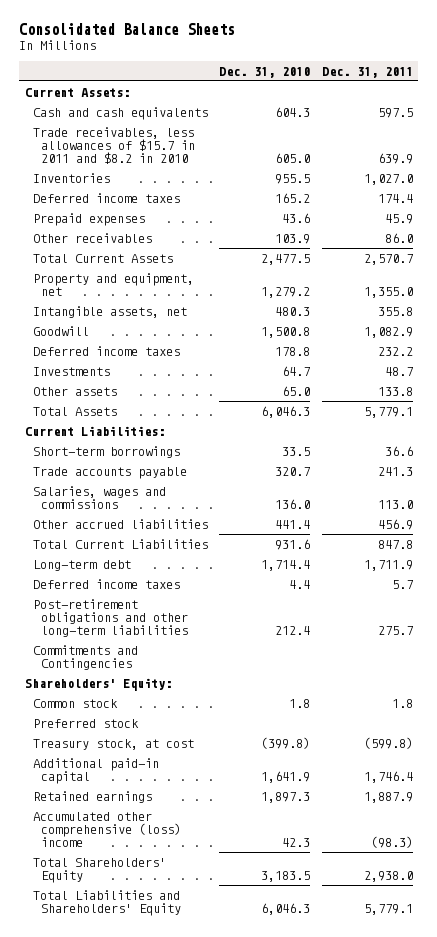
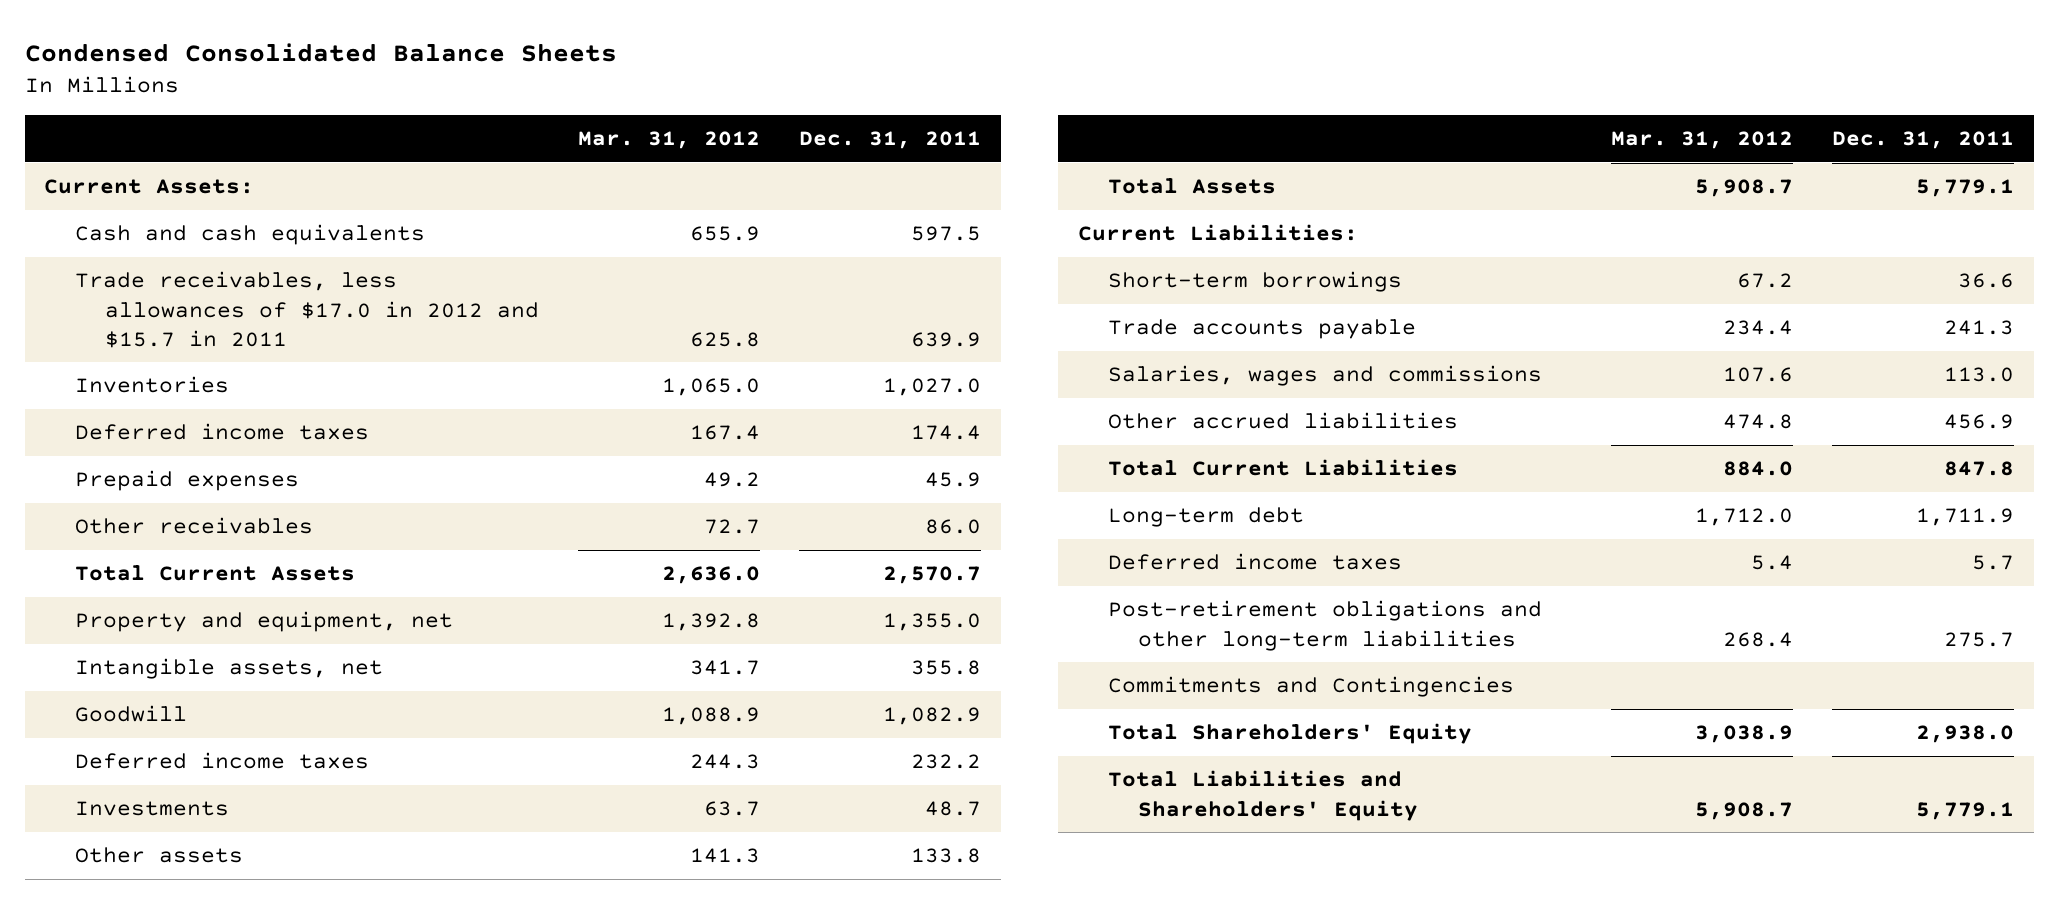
- Consolidated Balance Sheets
+ Condensed Consolidated Balance Sheets
- | Dec. 31, 2010 | Dec. 31, 2011
+ | Mar. 31, 2012 | Dec. 31, 2011
- Trade receivables, less allowances of $15.7 in 2011 and $8.2 in 2010 | 605.0 | 639.9
+ Trade receivables, less allowances of $17.0 in 2012 and $15.7 in 2011 | 625.8 | 639.9
- Shareholders' Equity:
- Common stock | 1.8 | 1.8
- Preferred stock
- Treasury stock, at cost | (399.8) | (599.8)
- Additional paid-in capital | 1,641.9 | 1,746.4
- Retained earnings | 1,897.3 | 1,887.9
- Accumulated other comprehensive (loss) income | 42.3 | (98.3)

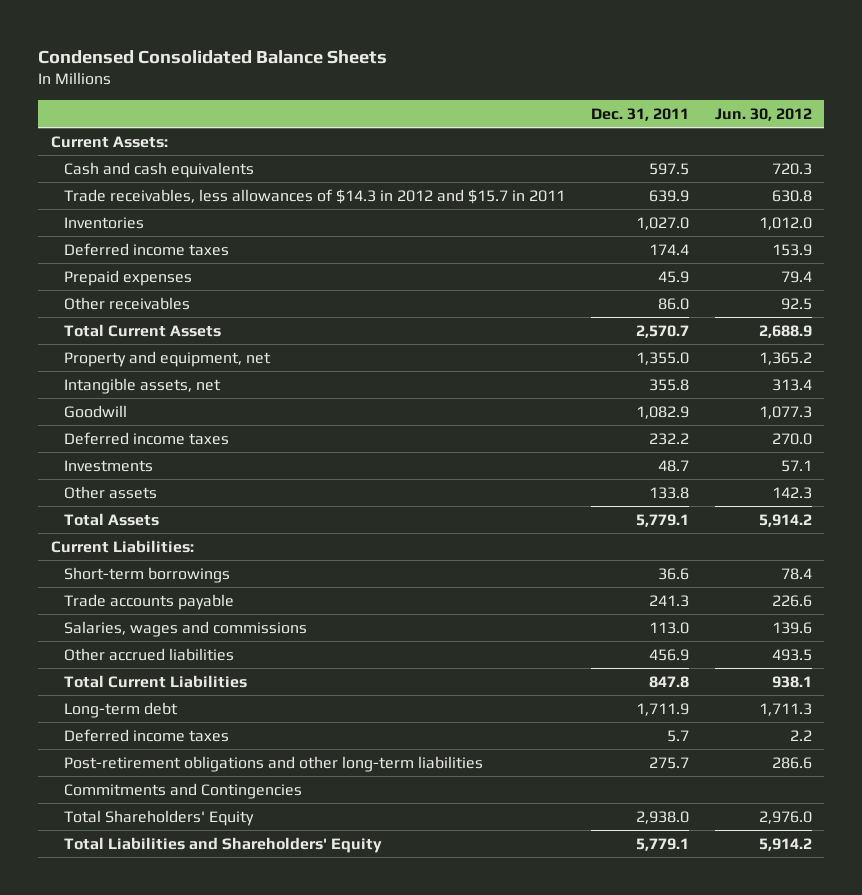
- | Mar. 31, 2012 | Dec. 31, 2011
+ | Dec. 31, 2011 | Jun. 30, 2012
- Trade receivables, less allowances of $17.0 in 2012 and $15.7 in 2011 | 625.8 | 639.9
+ Trade receivables, less allowances of $14.3 in 2012 and $15.7 in 2011 | 639.9 | 630.8

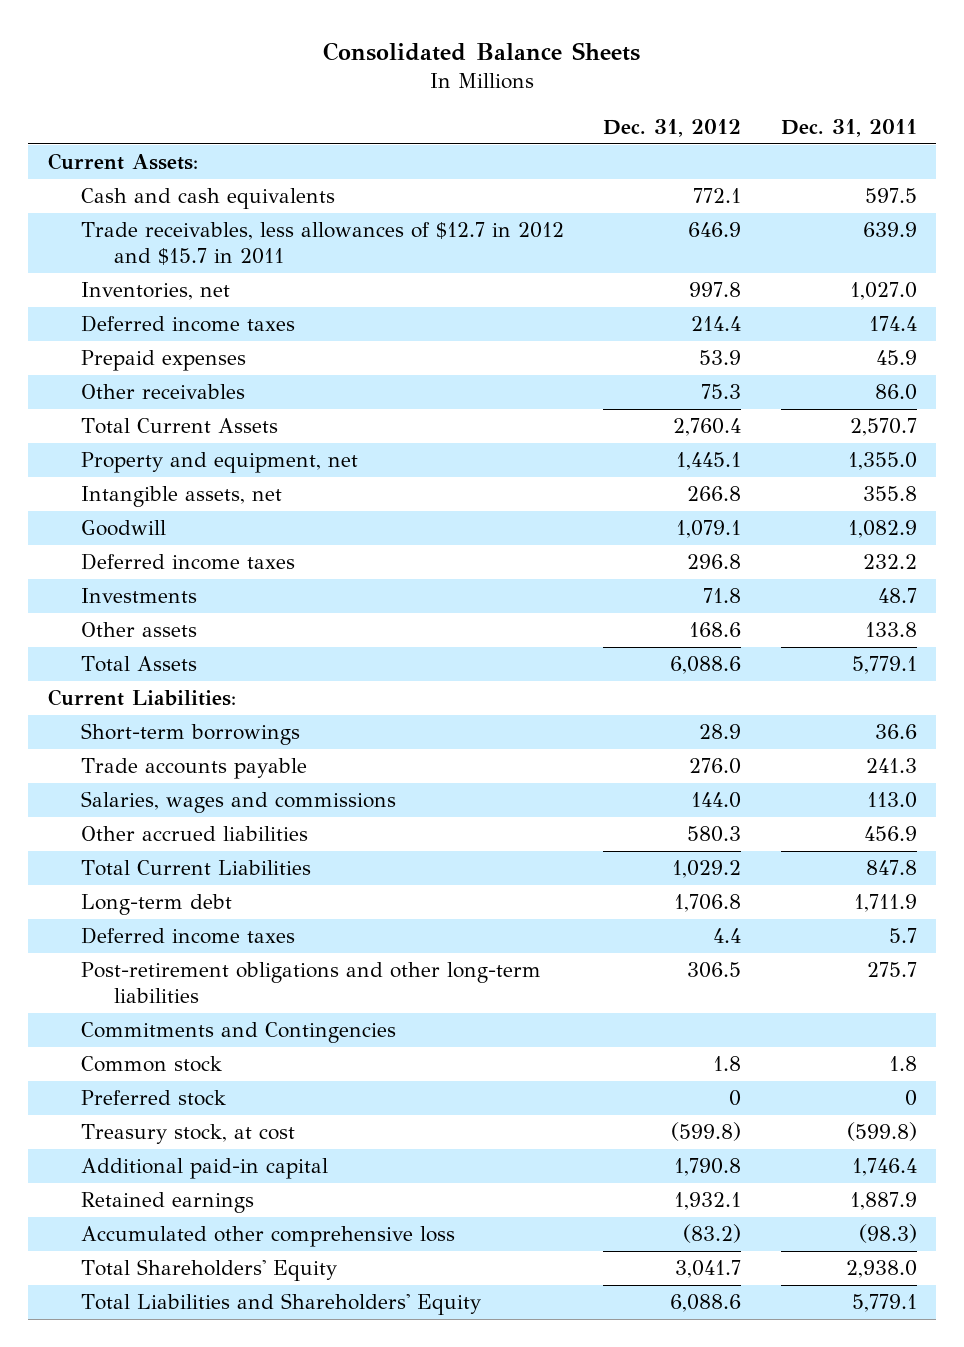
- Condensed Consolidated Balance Sheets
+ Consolidated Balance Sheets
- | Dec. 31, 2011 | Jun. 30, 2012
+ | Dec. 31, 2012 | Dec. 31, 2011
- Trade receivables, less allowances of $14.3 in 2012 and $15.7 in 2011 | 639.9 | 630.8
- Inventories | 1,027.0 | 1,012.0
+ Trade receivables, less allowances of $12.7 in 2012 and $15.7 in 2011 | 646.9 | 639.9
+ Inventories, net | 997.8 | 1,027.0
+ Common stock | 1.8 | 1.8
+ Preferred stock | 0 | 0
+ Treasury stock, at cost | (599.8) | (599.8)
+ Additional paid-in capital | 1,790.8 | 1,746.4
+ Retained earnings | 1,932.1 | 1,887.9
+ Accumulated other comprehensive loss | (83.2) | (98.3)

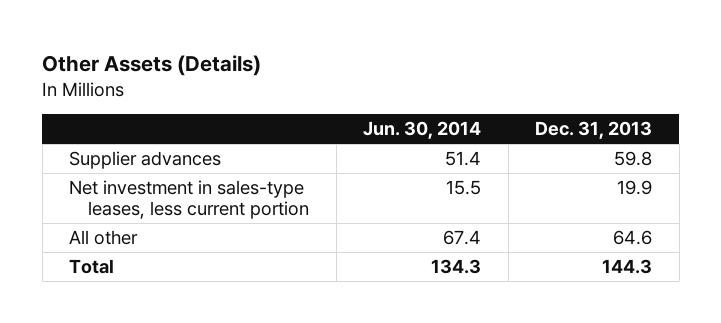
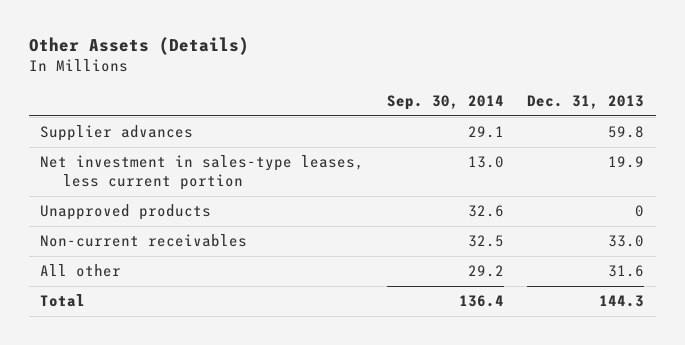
- | Jun. 30, 2014 | Dec. 31, 2013
+ | Sep. 30, 2014 | Dec. 31, 2013
- All other | 67.4 | 64.6
+ Unapproved products | 32.6 | 0
+ Non-current receivables | 32.5 | 33.0
+ All other | 29.2 | 31.6

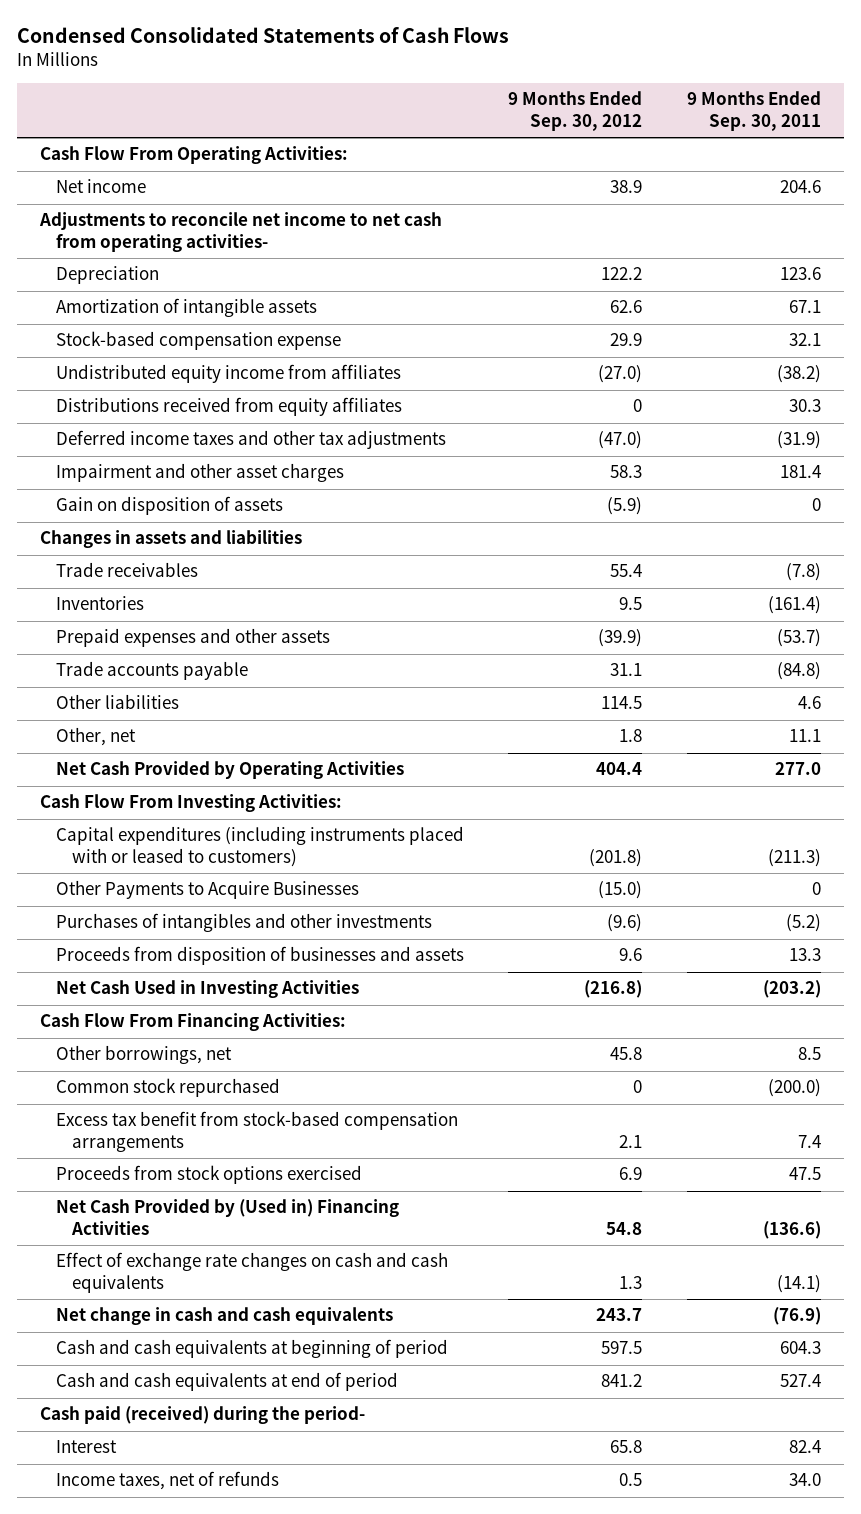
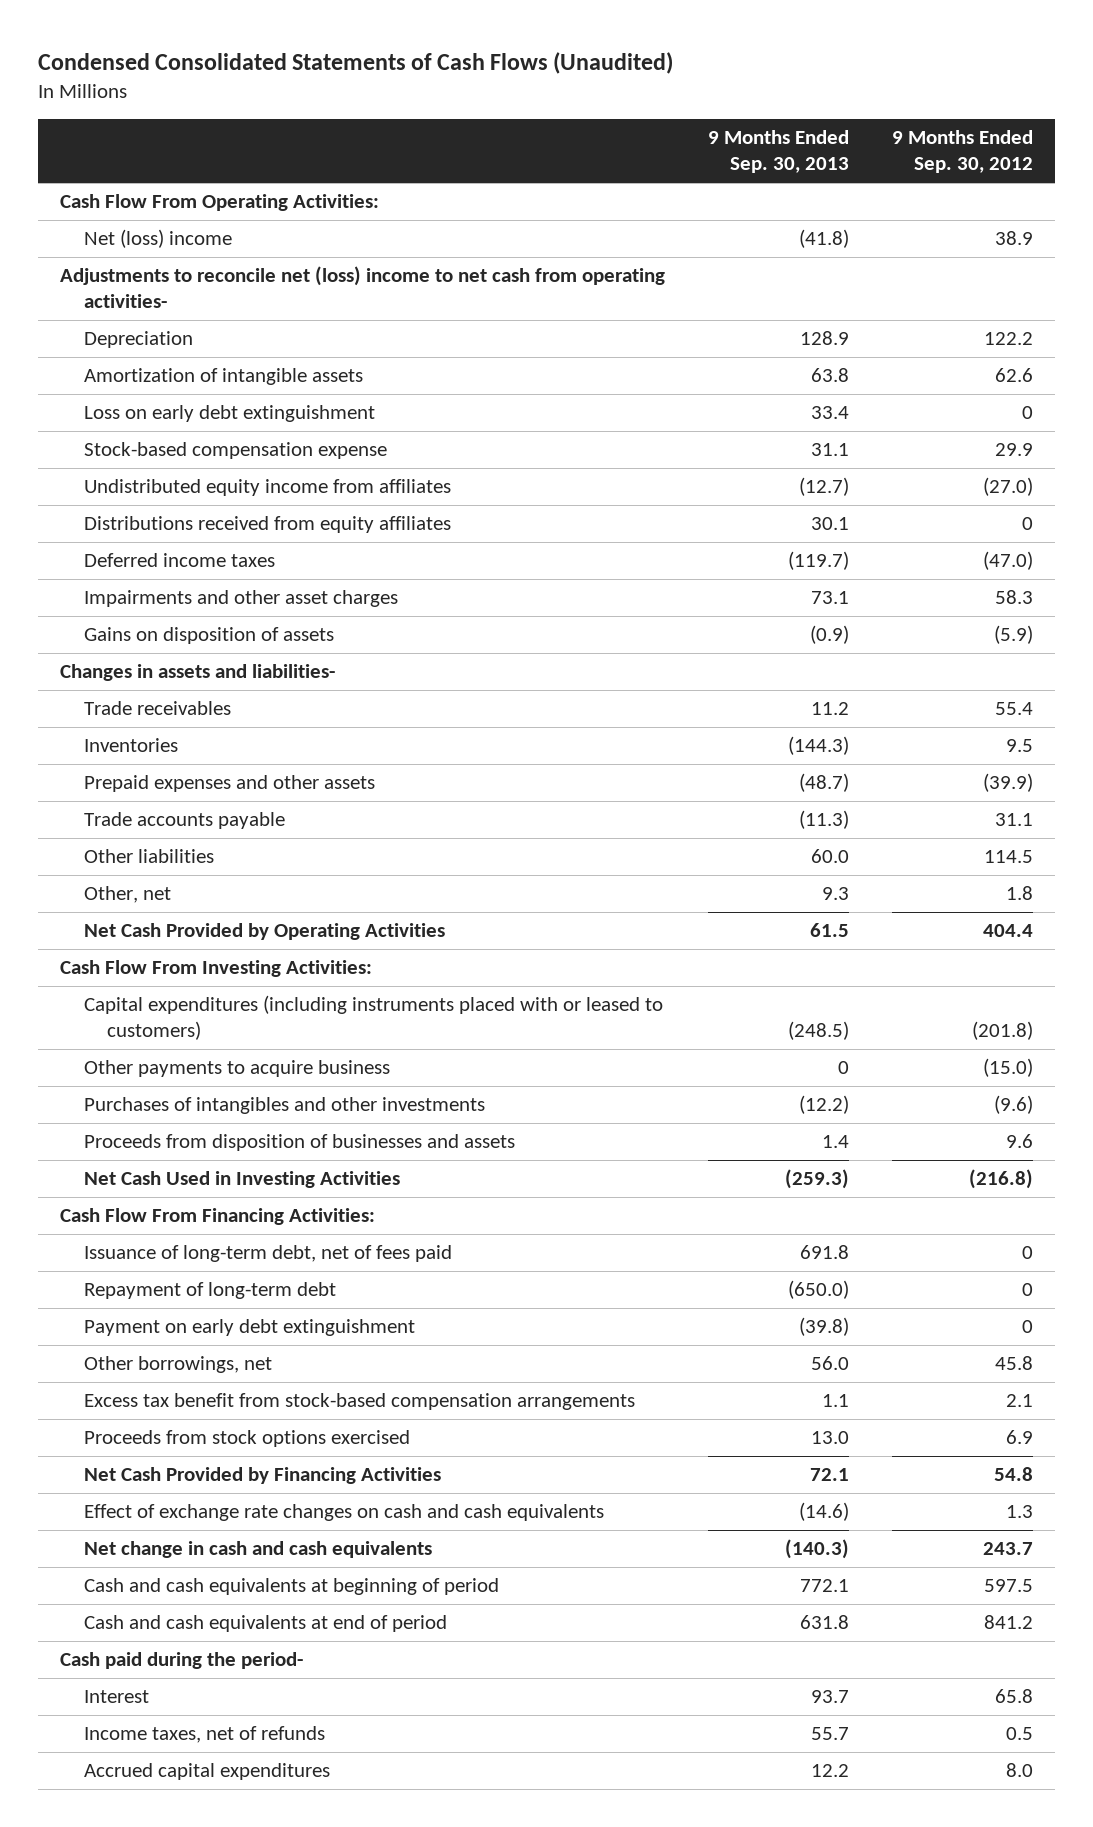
- Condensed Consolidated Statements of Cash Flows
+ Condensed Consolidated Statements of Cash Flows (Unaudited)
- | 9 Months Ended Sep. 30, 2012 | 9 Months Ended Sep. 30, 2011
+ | 9 Months Ended Sep. 30, 2013 | 9 Months Ended Sep. 30, 2012
- Net income | 38.9 | 204.6
- Adjustments to reconcile net income to net cash from operating activities-
+ Net (loss) income | (41.8) | 38.9
+ Adjustments to reconcile net (loss) income to net cash from operating activities-
+ Loss on early debt extinguishment | 33.4 | 0
- Deferred income taxes and other tax adjustments | (47.0) | (31.9)
- Impairment and other asset charges | 58.3 | 181.4
- Gain on disposition of assets | (5.9) | 0
- Changes in assets and liabilities
+ Deferred income taxes | (119.7) | (47.0)
+ Impairments and other asset charges | 73.1 | 58.3
+ Gains on disposition of assets | (0.9) | (5.9)
+ Changes in assets and liabilities-
- Other Payments to Acquire Businesses | (15.0) | 0
+ Other payments to acquire business | 0 | (15.0)
+ Issuance of long-term debt, net of fees paid | 691.8 | 0
+ Repayment of long-term debt | (650.0) | 0
+ Payment on early debt extinguishment | (39.8) | 0
- Common stock repurchased | 0 | (200.0)
- Net Cash Provided by (Used in) Financing Activities | 54.8 | (136.6)
+ Net Cash Provided by Financing Activities | 72.1 | 54.8
- Cash paid (received) during the period-
+ Cash paid during the period-
+ Accrued capital expenditures | 12.2 | 8.0

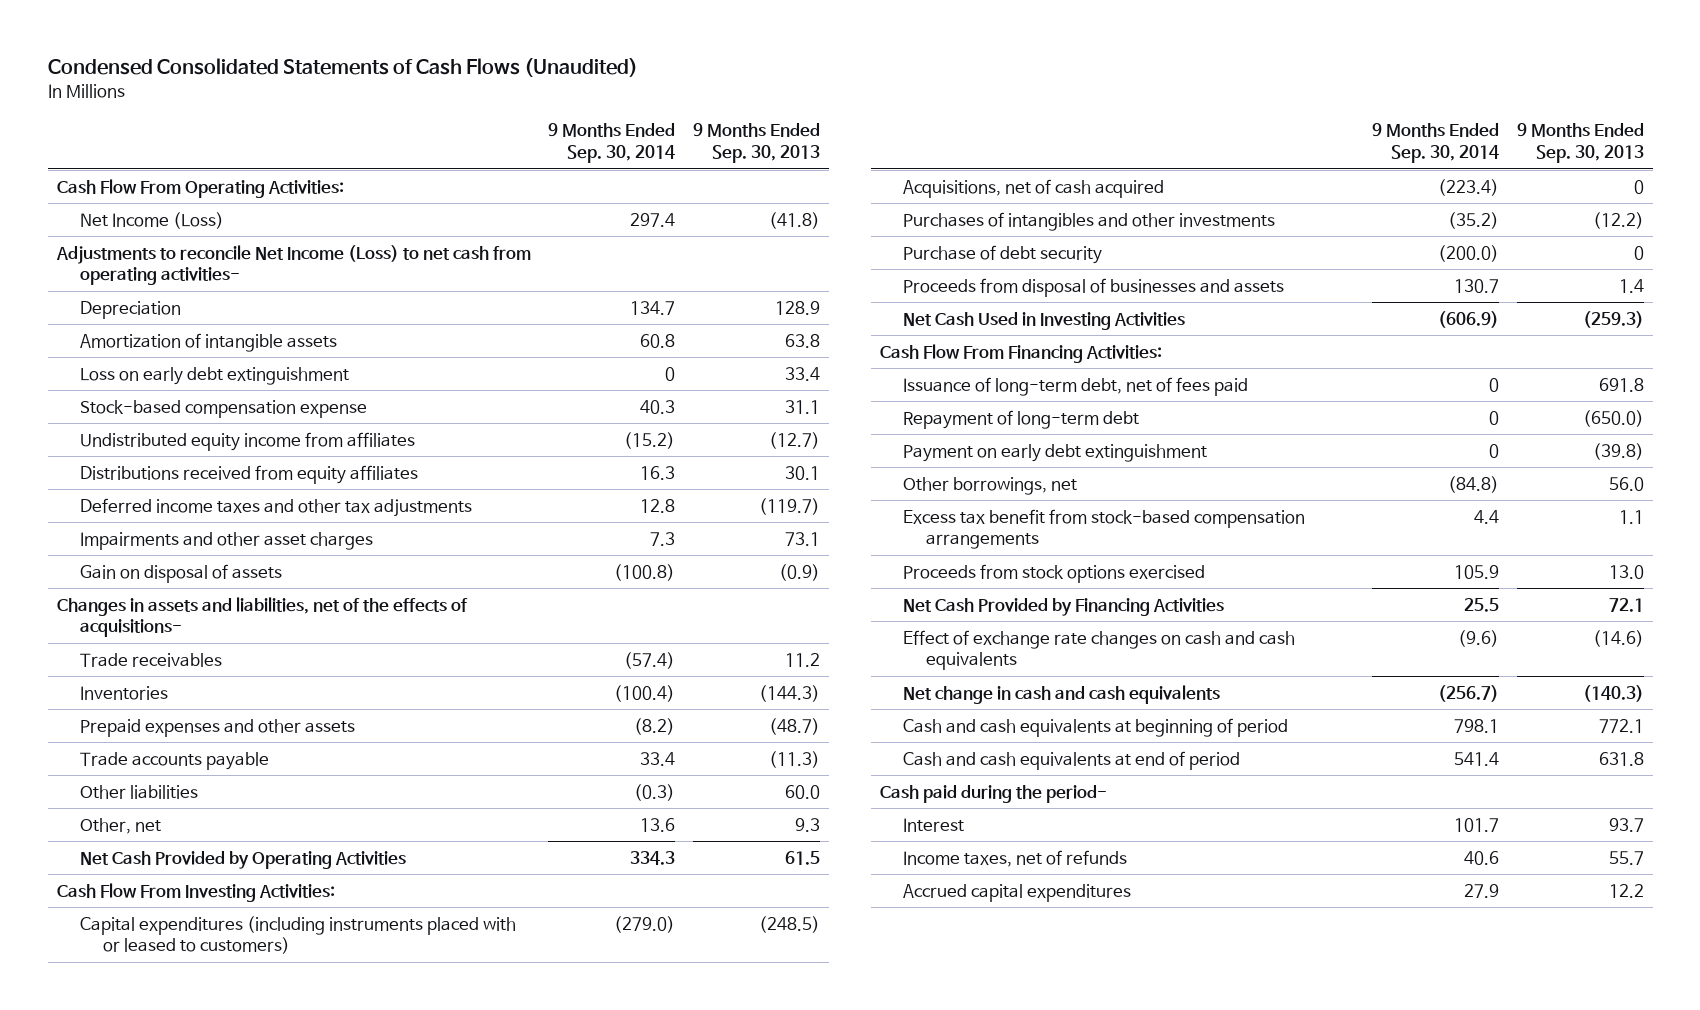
- | 9 Months Ended Sep. 30, 2013 | 9 Months Ended Sep. 30, 2012
+ | 9 Months Ended Sep. 30, 2014 | 9 Months Ended Sep. 30, 2013
- Net (loss) income | (41.8) | 38.9
- Adjustments to reconcile net (loss) income to net cash from operating activities-
+ Net Income (Loss) | 297.4 | (41.8)
+ Adjustments to reconcile Net Income (Loss) to net cash from operating activities-
- Deferred income taxes | (119.7) | (47.0)
+ Deferred income taxes and other tax adjustments | 12.8 | (119.7)
- Gains on disposition of assets | (0.9) | (5.9)
- Changes in assets and liabilities-
+ Gain on disposal of assets | (100.8) | (0.9)
+ Changes in assets and liabilities, net of the effects of acquisitions-
- Other payments to acquire business | 0 | (15.0)
+ Acquisitions, net of cash acquired | (223.4) | 0
- Proceeds from disposition of businesses and assets | 1.4 | 9.6
+ Purchase of debt security | (200.0) | 0
+ Proceeds from disposal of businesses and assets | 130.7 | 1.4

